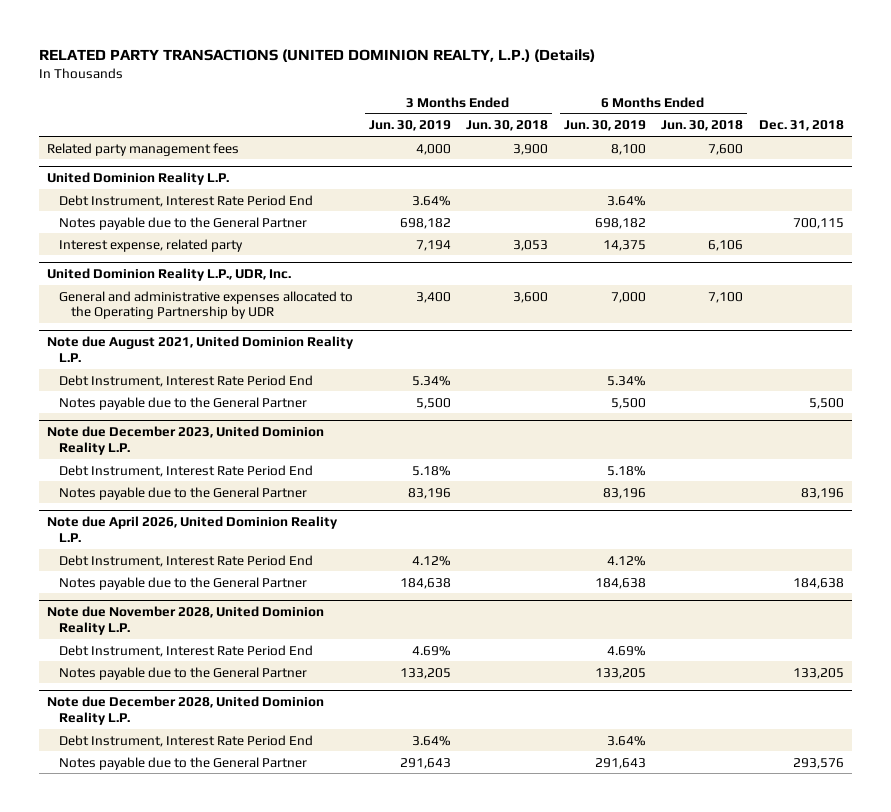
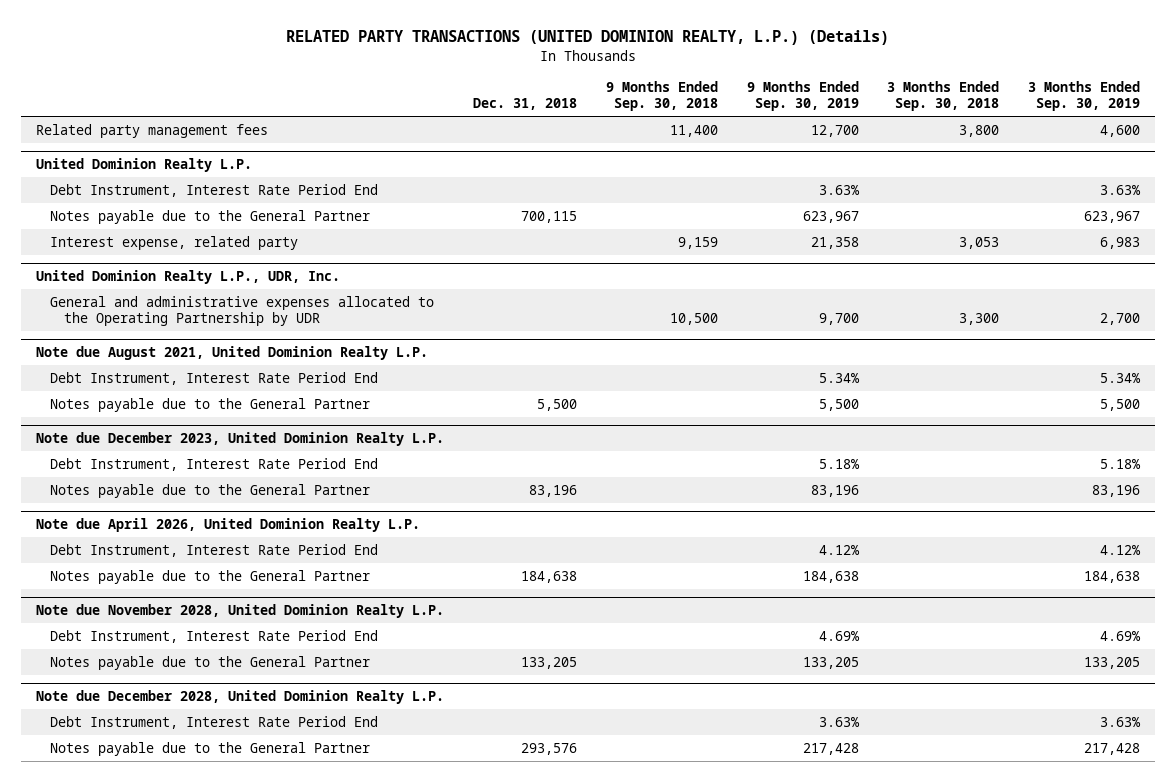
- | 3 Months Ended Jun. 30, 2019 | 3 Months Ended Jun. 30, 2018 | 6 Months Ended Jun. 30, 2019 | 6 Months Ended Jun. 30, 2018 | Dec. 31, 2018
+ | Dec. 31, 2018 | 9 Months Ended Sep. 30, 2018 | 9 Months Ended Sep. 30, 2019 | 3 Months Ended Sep. 30, 2018 | 3 Months Ended Sep. 30, 2019
- United Dominion Reality L.P.
+ United Dominion Realty L.P.
- United Dominion Reality L.P., UDR, Inc.
+ United Dominion Realty L.P., UDR, Inc.
- Note due August 2021, United Dominion Reality L.P.
+ Note due August 2021, United Dominion Realty L.P.
- Note due December 2023, United Dominion Reality L.P.
+ Note due December 2023, United Dominion Realty L.P.
- Note due April 2026, United Dominion Reality L.P.
+ Note due April 2026, United Dominion Realty L.P.
- Note due November 2028, United Dominion Reality L.P.
+ Note due November 2028, United Dominion Realty L.P.
- Note due December 2028, United Dominion Reality L.P.
+ Note due December 2028, United Dominion Realty L.P.

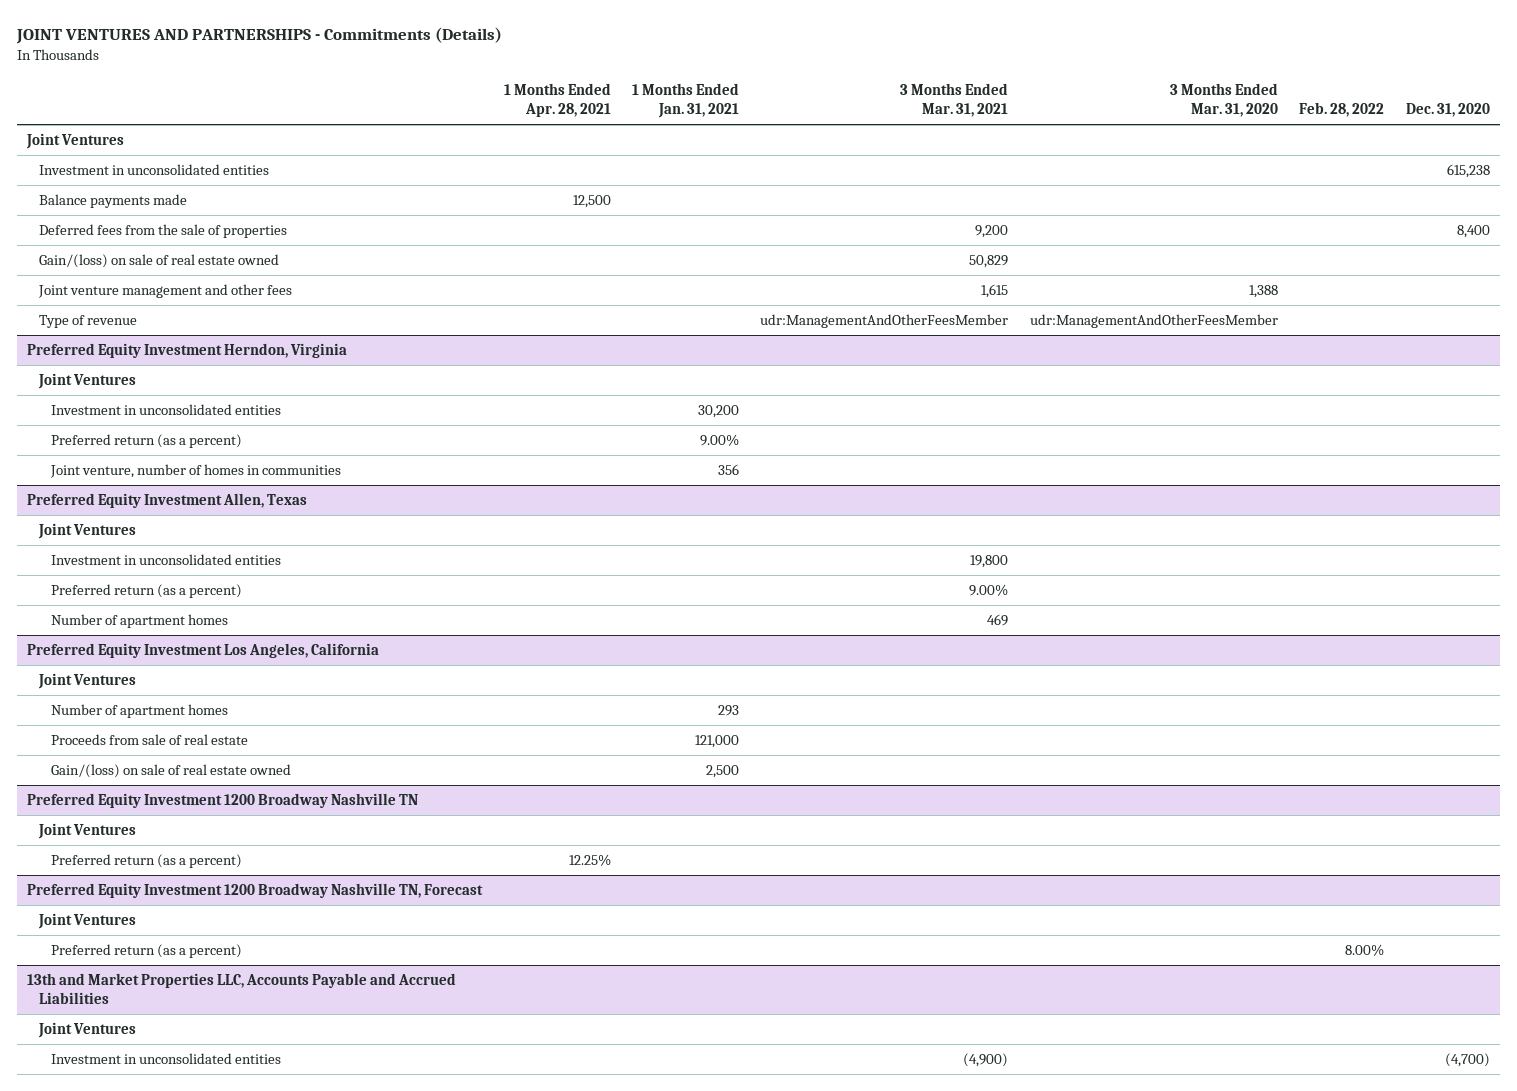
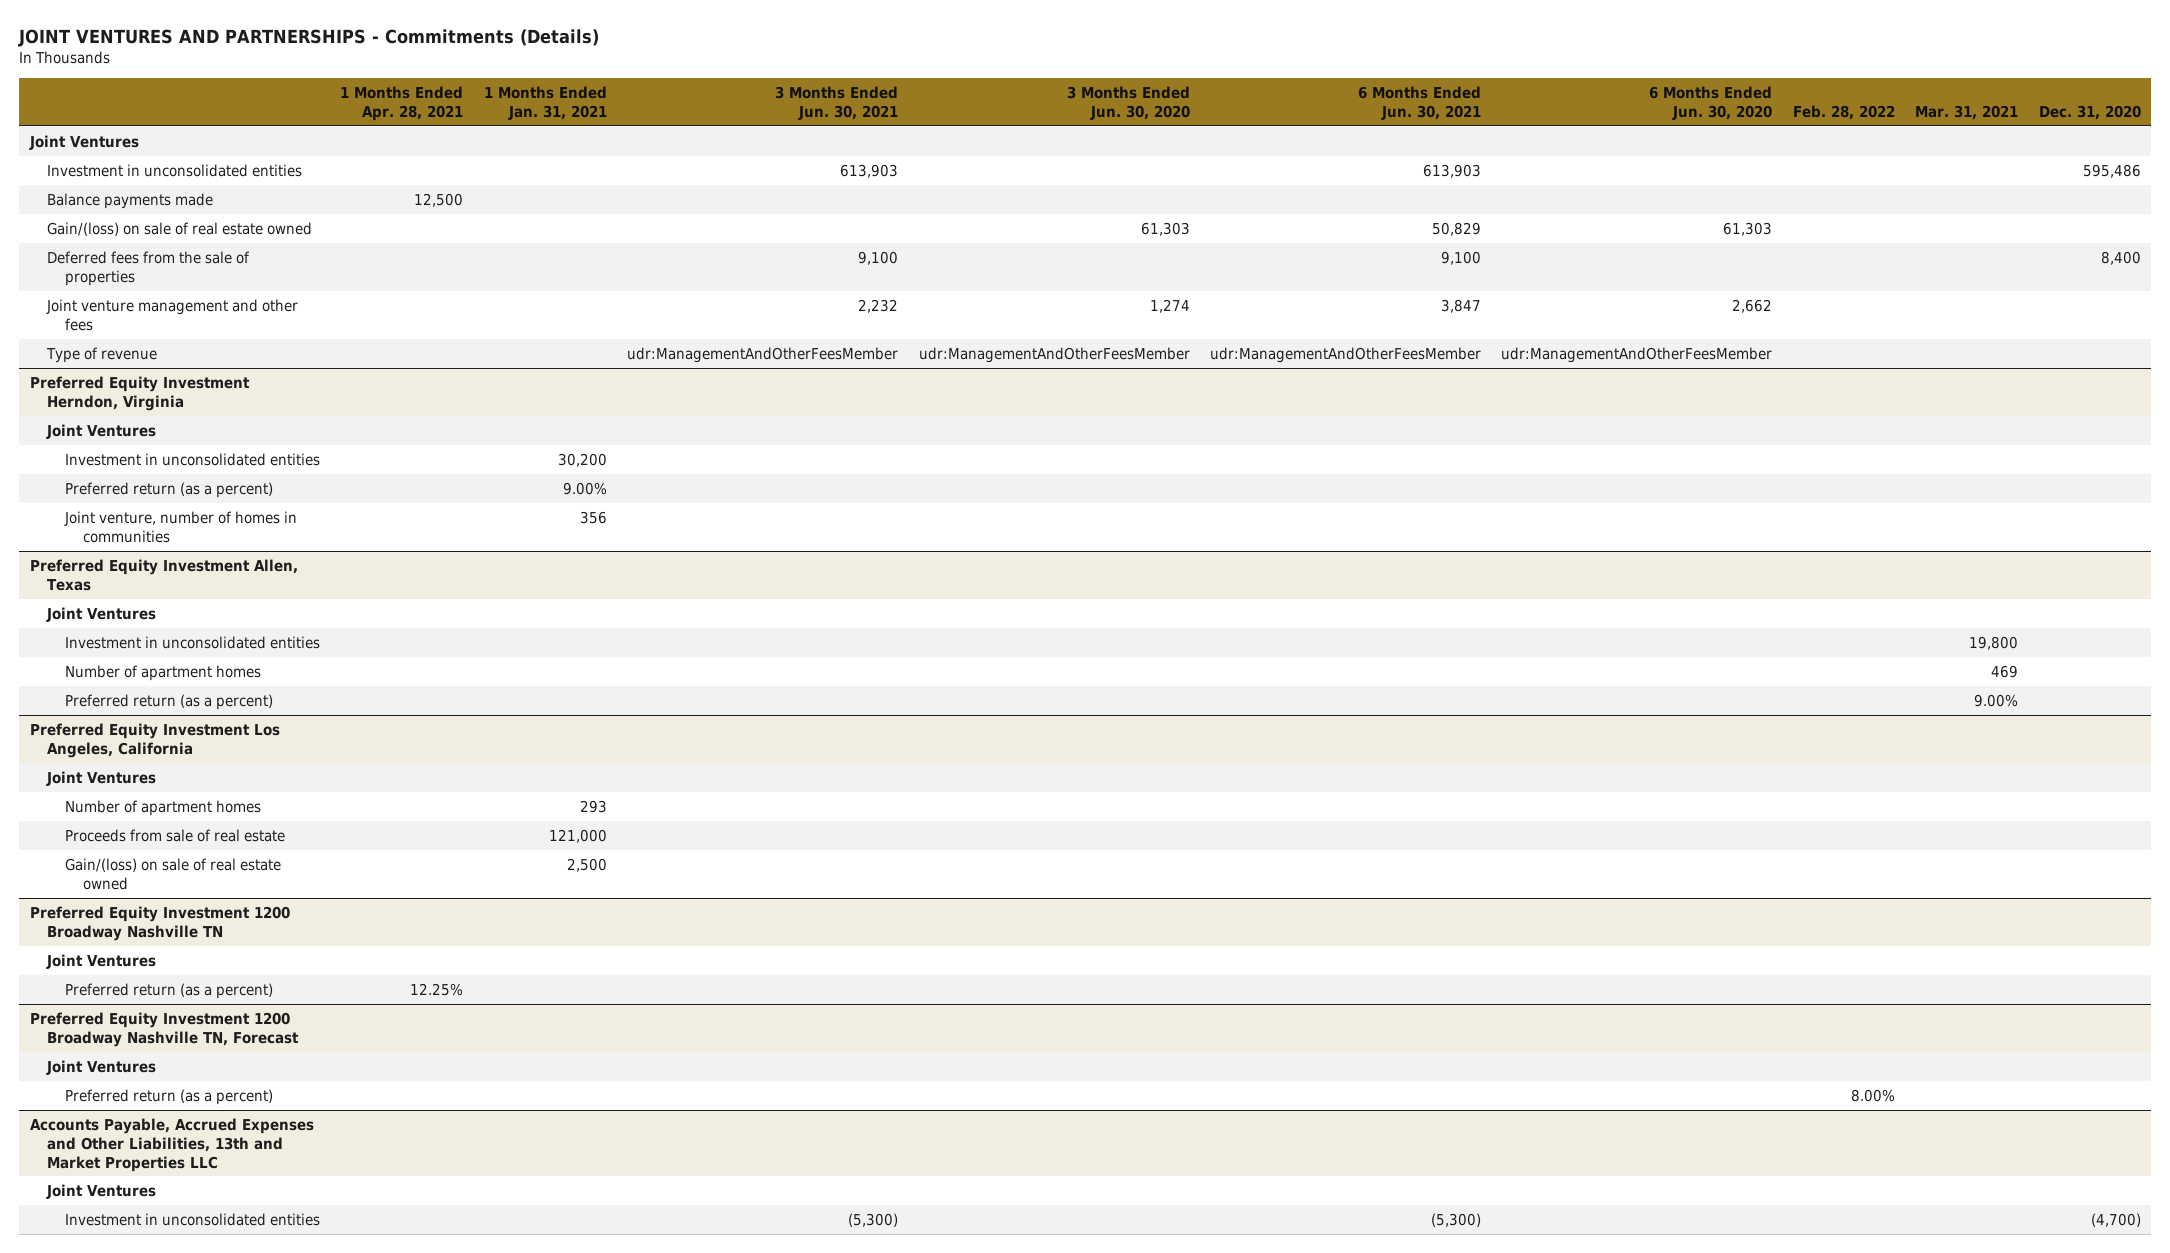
- | 1 Months Ended Apr. 28, 2021 | 1 Months Ended Jan. 31, 2021 | 3 Months Ended Mar. 31, 2021 | 3 Months Ended Mar. 31, 2020 | Feb. 28, 2022 | Dec. 31, 2020
+ | 1 Months Ended Apr. 28, 2021 | 1 Months Ended Jan. 31, 2021 | 3 Months Ended Jun. 30, 2021 | 3 Months Ended Jun. 30, 2020 | 6 Months Ended Jun. 30, 2021 | 6 Months Ended Jun. 30, 2020 | Feb. 28, 2022 | Mar. 31, 2021 | Dec. 31, 2020
- Investment in unconsolidated entities | | | | | | 615,238
+ Investment in unconsolidated entities | | | 613,903 | | 613,903 | | | | 595,486
moved down: Deferred fees from the sale of properties | | | 9,100 | | 9,100 | | | | 8,400
@ Preferred Equity Investment Allen, Texas
moved down: Preferred return (as a percent) | | | | | | | | 9.00% |
- 13th and Market Properties LLC, Accounts Payable and Accrued Liabilities
+ Accounts Payable, Accrued Expenses and Other Liabilities, 13th and Market Properties LLC

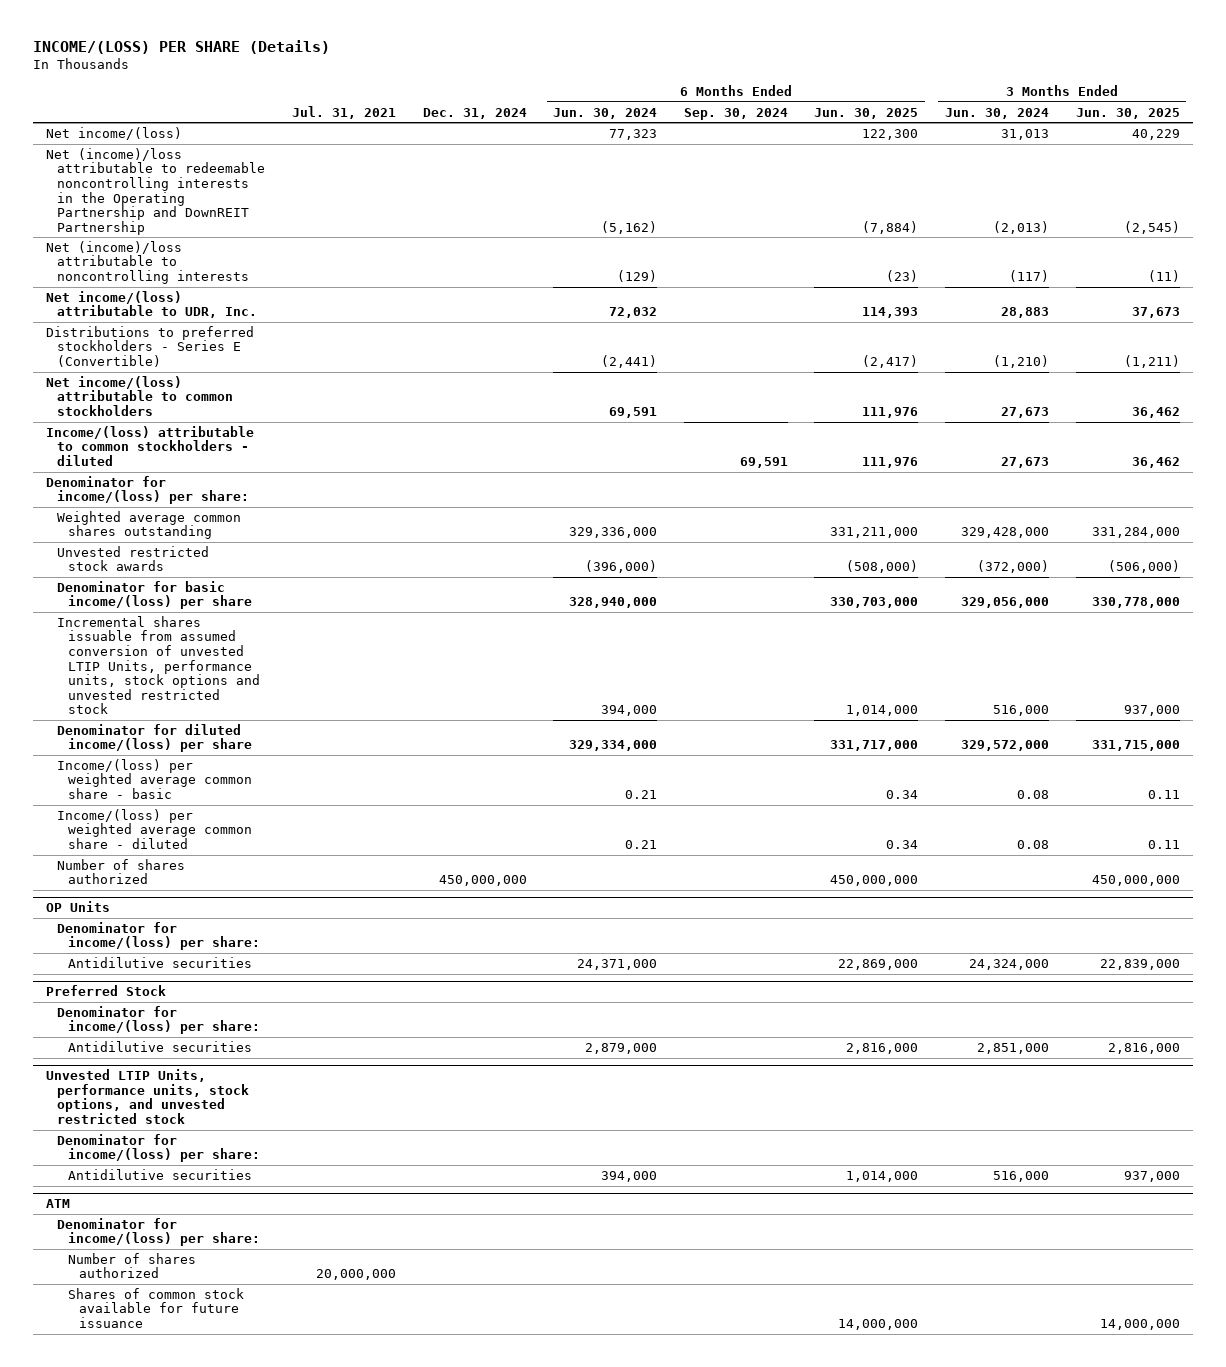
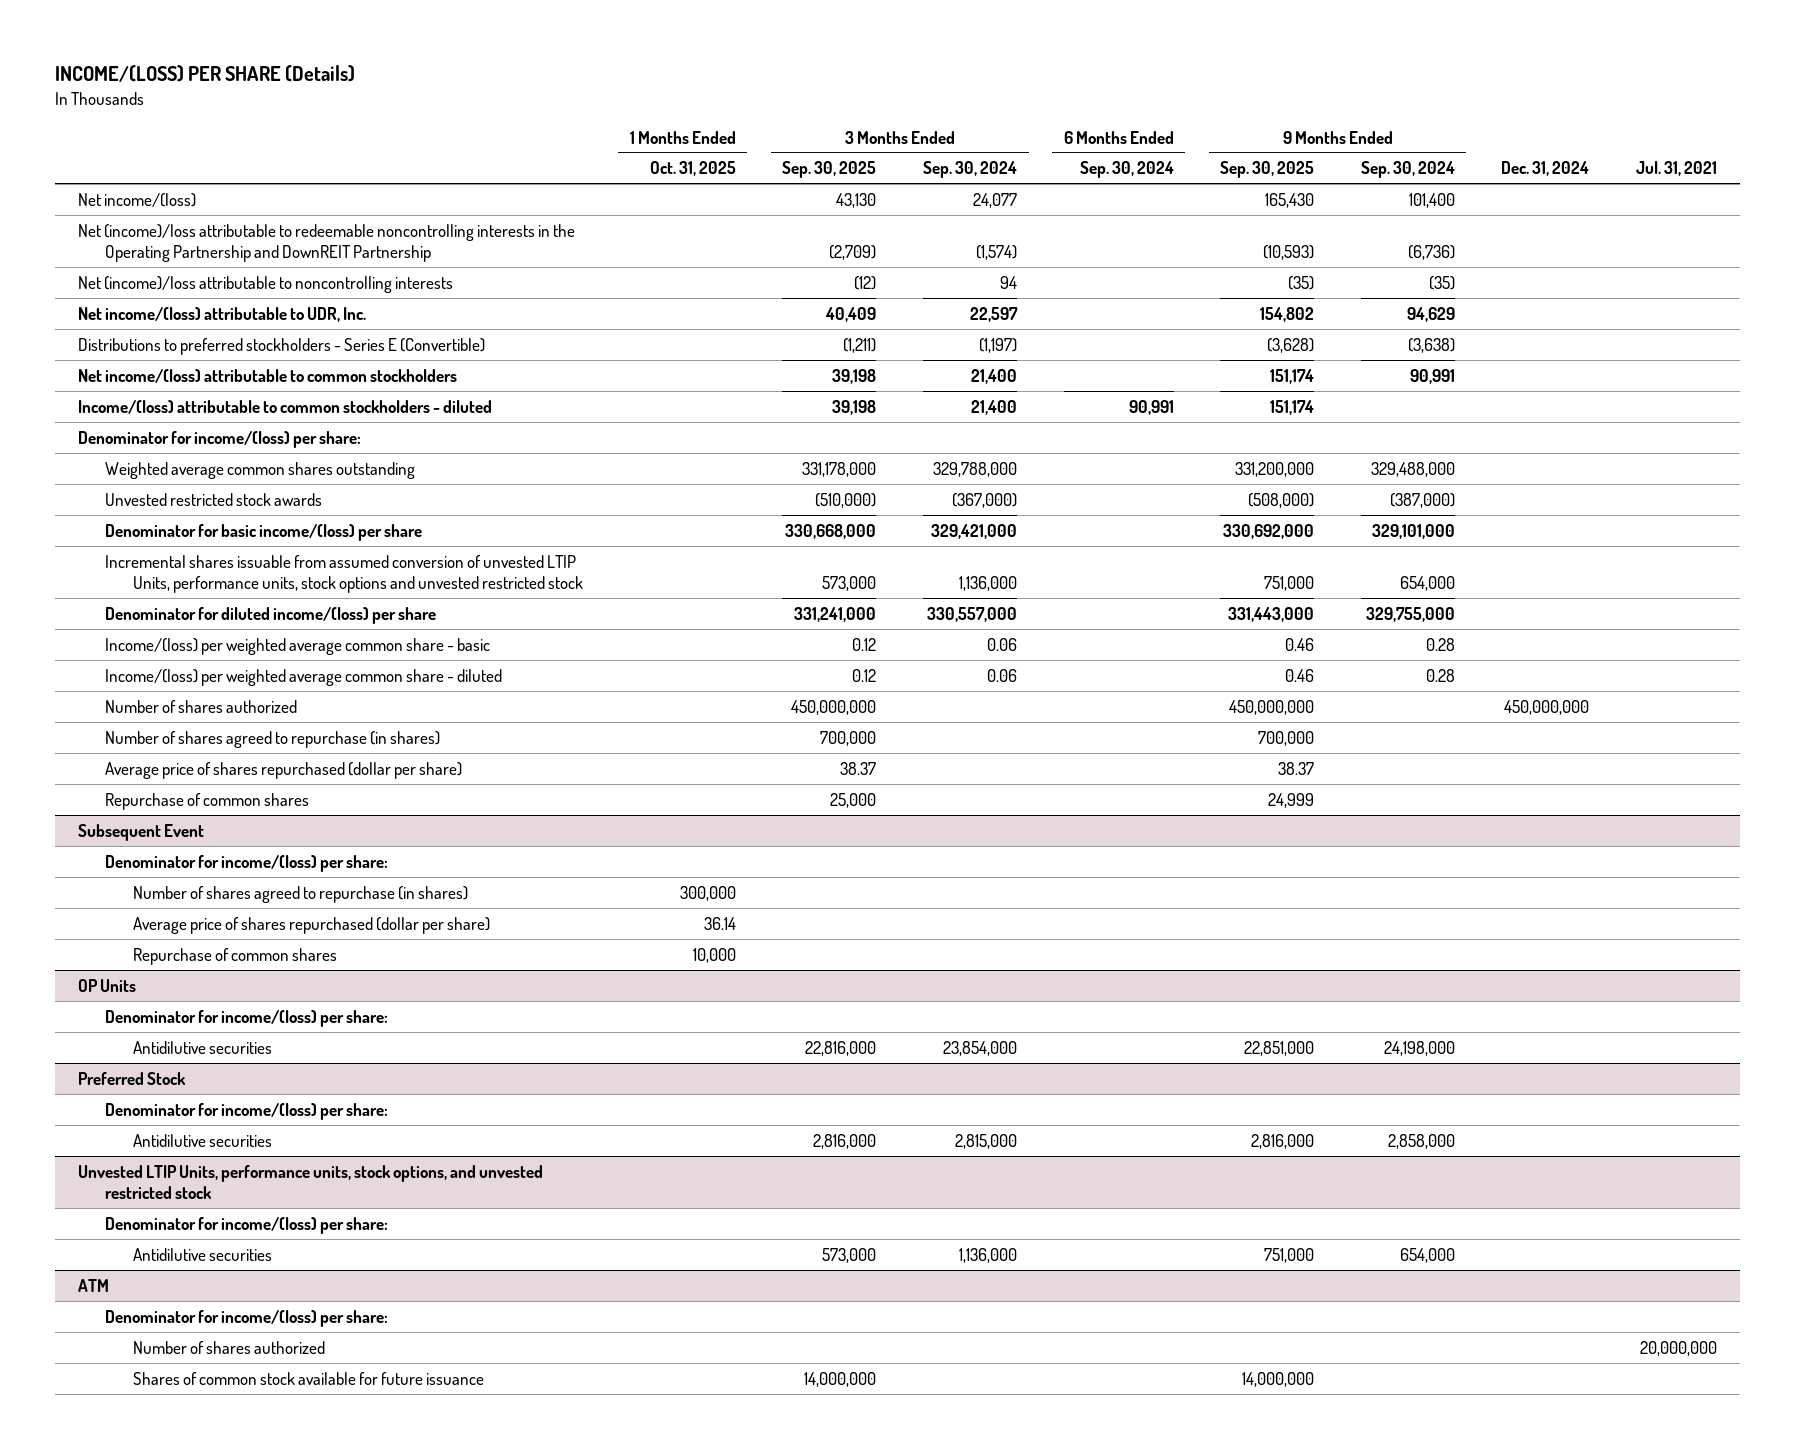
- | Jul. 31, 2021 | Dec. 31, 2024 | 6 Months Ended Jun. 30, 2024 | 6 Months Ended Sep. 30, 2024 | 6 Months Ended Jun. 30, 2025 | 3 Months Ended Jun. 30, 2024 | 3 Months Ended Jun. 30, 2025
+ | 1 Months Ended Oct. 31, 2025 | 3 Months Ended Sep. 30, 2025 | 3 Months Ended Sep. 30, 2024 | 6 Months Ended Sep. 30, 2024 | 9 Months Ended Sep. 30, 2025 | 9 Months Ended Sep. 30, 2024 | Dec. 31, 2024 | Jul. 31, 2021
- Income/(loss) attributable to common stockholders - diluted | | | | 69,591 | 111,976 | 27,673 | 36,462
+ Income/(loss) attributable to common stockholders - diluted | | 39,198 | 21,400 | 90,991 | 151,174 | | |
+ Number of shares agreed to repurchase (in shares) | | 700,000 | | | 700,000 | | |
+ Average price of shares repurchased (dollar per share) | | 38.37 | | | 38.37 | | |
+ Repurchase of common shares | | 25,000 | | | 24,999 | | |
+ Subsequent Event
+ Denominator for income/(loss) per share:
+ Number of shares agreed to repurchase (in shares) | 300,000 | | | | | | |
+ Average price of shares repurchased (dollar per share) | 36.14 | | | | | | |
+ Repurchase of common shares | 10,000 | | | | | | |

